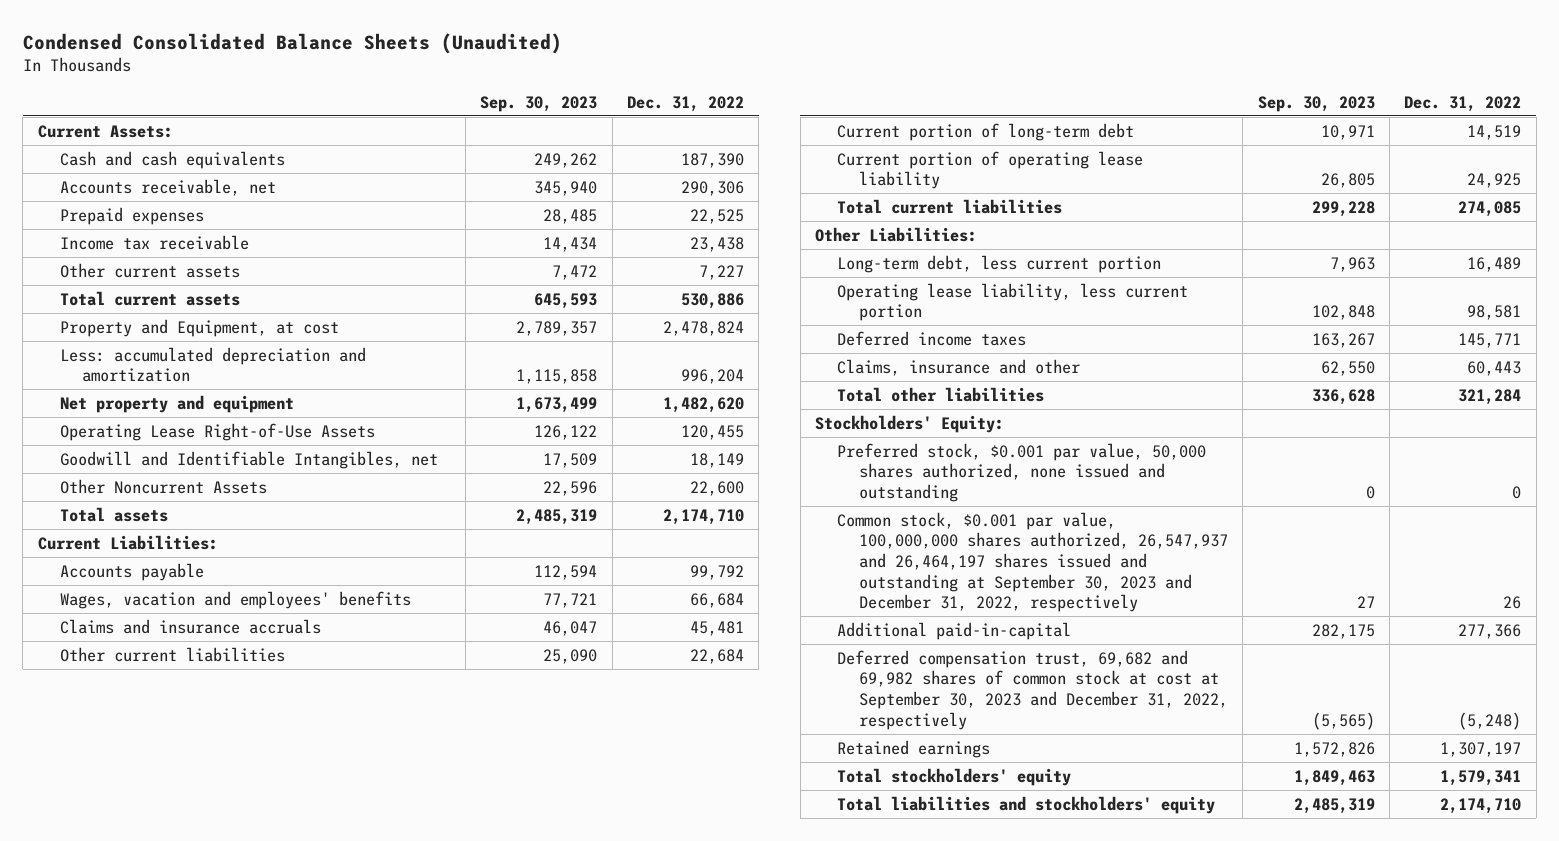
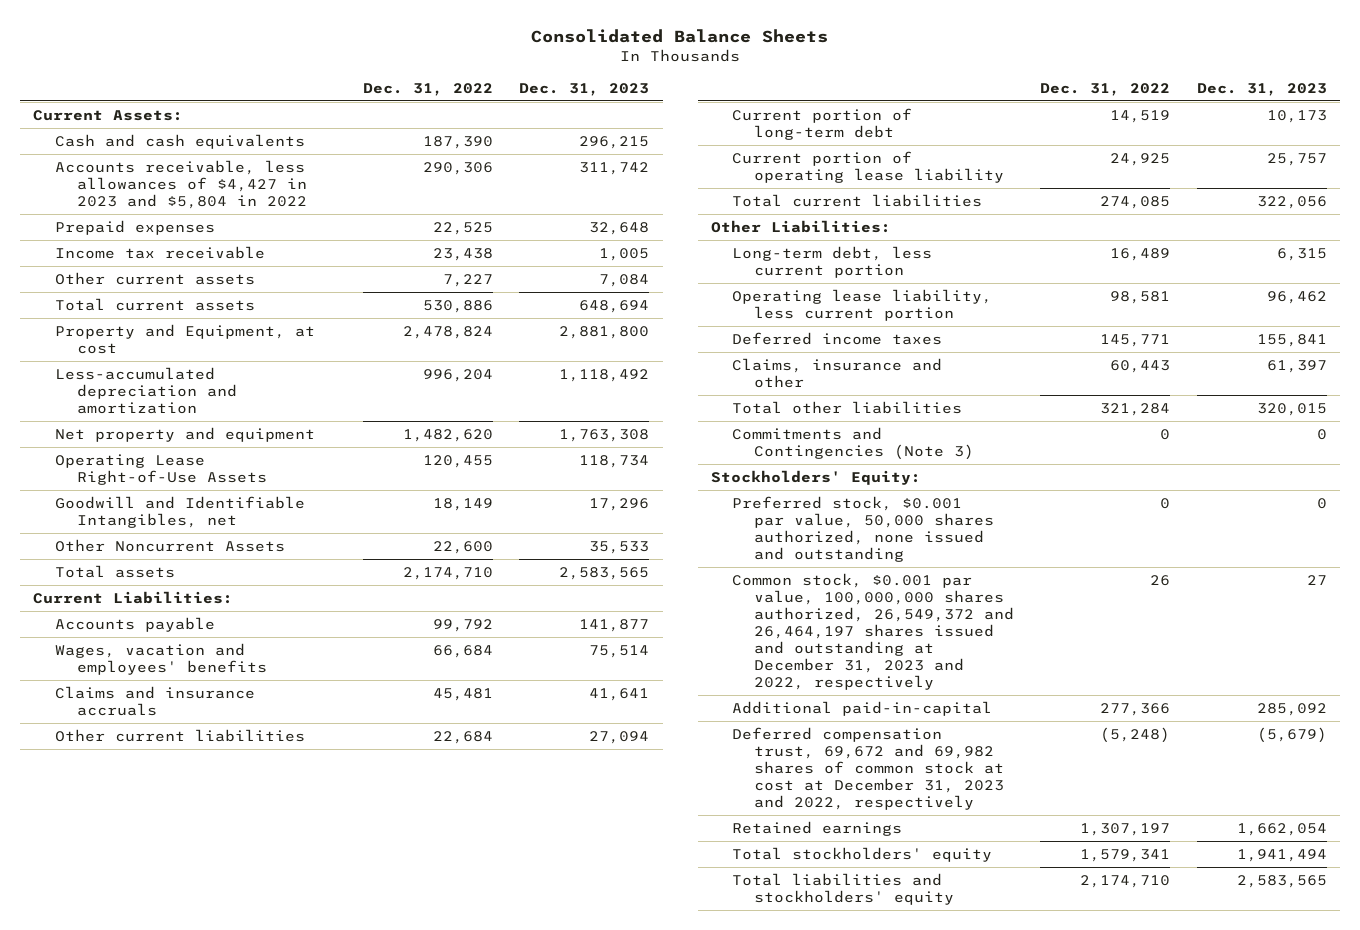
- Condensed Consolidated Balance Sheets (Unaudited)
+ Consolidated Balance Sheets
- | Sep. 30, 2023 | Dec. 31, 2022
+ | Dec. 31, 2022 | Dec. 31, 2023
- Accounts receivable, net | 345,940 | 290,306
+ Accounts receivable, less allowances of $4,427 in 2023 and $5,804 in 2022 | 290,306 | 311,742
- Less: accumulated depreciation and amortization | 1,115,858 | 996,204
+ Less-accumulated depreciation and amortization | 996,204 | 1,118,492
+ Commitments and Contingencies (Note 3) | 0 | 0
- Common stock, $0.001 par value, 100,000,000 shares authorized, 26,547,937 and 26,464,197 shares issued and outstanding at September 30, 2023 and December 31, 2022, respectively | 27 | 26
+ Common stock, $0.001 par value, 100,000,000 shares authorized, 26,549,372 and 26,464,197 shares issued and outstanding at December 31, 2023 and 2022, respectively | 26 | 27
- Deferred compensation trust, 69,682 and 69,982 shares of common stock at cost at September 30, 2023 and December 31, 2022, respectively | (5,565) | (5,248)
+ Deferred compensation trust, 69,672 and 69,982 shares of common stock at cost at December 31, 2023 and 2022, respectively | (5,248) | (5,679)

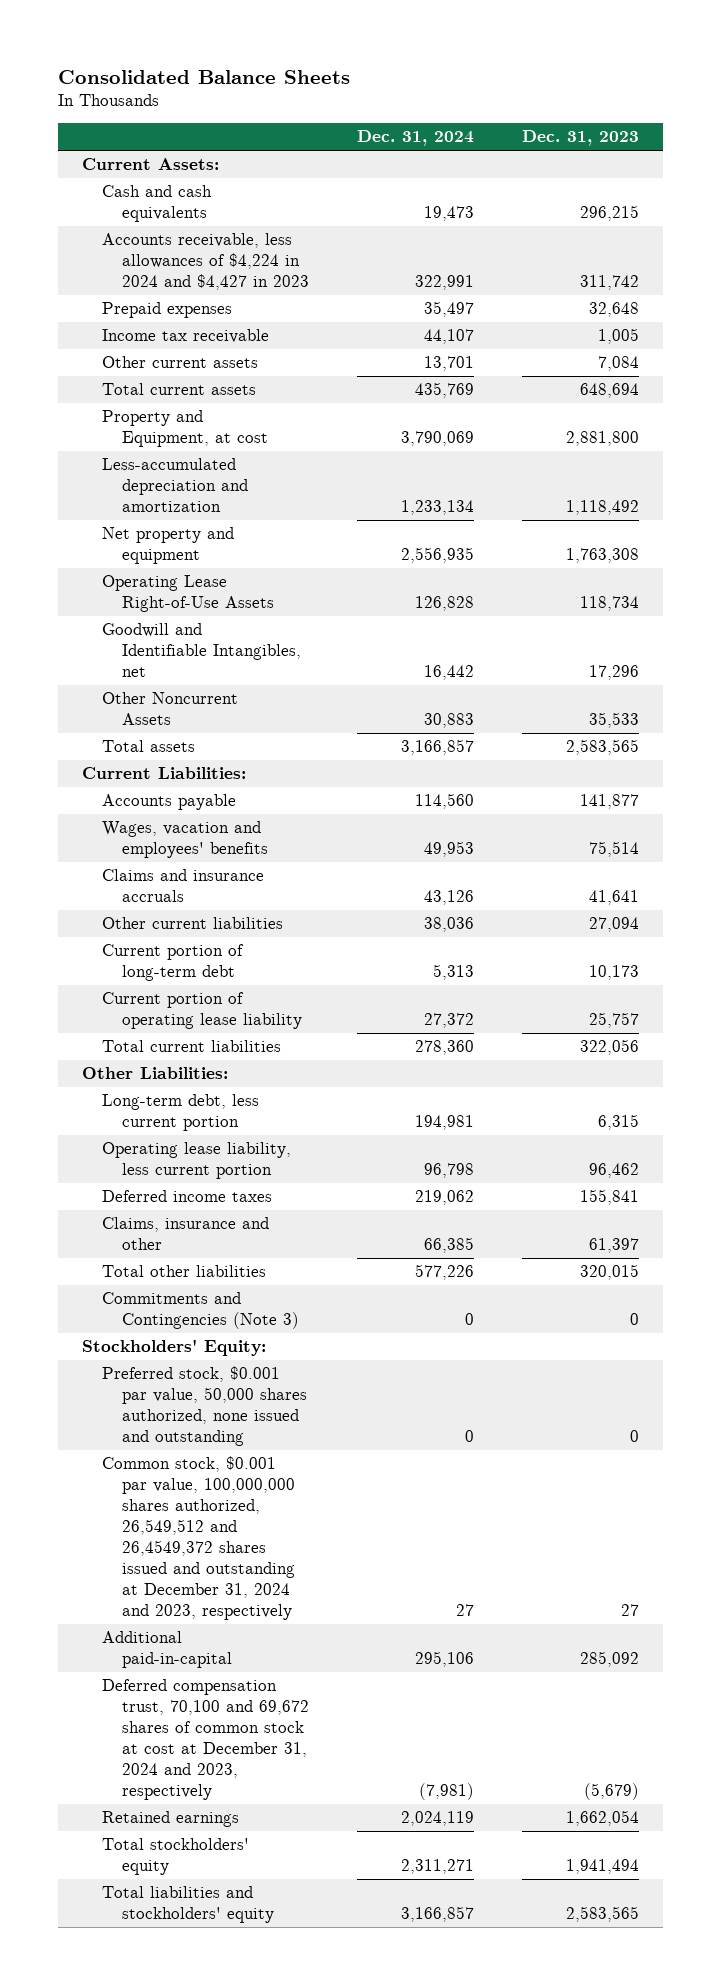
- | Dec. 31, 2022 | Dec. 31, 2023
+ | Dec. 31, 2024 | Dec. 31, 2023
- Accounts receivable, less allowances of $4,427 in 2023 and $5,804 in 2022 | 290,306 | 311,742
+ Accounts receivable, less allowances of $4,224 in 2024 and $4,427 in 2023 | 322,991 | 311,742
- Common stock, $0.001 par value, 100,000,000 shares authorized, 26,549,372 and 26,464,197 shares issued and outstanding at December 31, 2023 and 2022, respectively | 26 | 27
+ Common stock, $0.001 par value, 100,000,000 shares authorized, 26,549,512 and 26,4549,372 shares issued and outstanding at December 31, 2024 and 2023, respectively | 27 | 27
- Deferred compensation trust, 69,672 and 69,982 shares of common stock at cost at December 31, 2023 and 2022, respectively | (5,248) | (5,679)
+ Deferred compensation trust, 70,100 and 69,672 shares of common stock at cost at December 31, 2024 and 2023, respectively | (7,981) | (5,679)

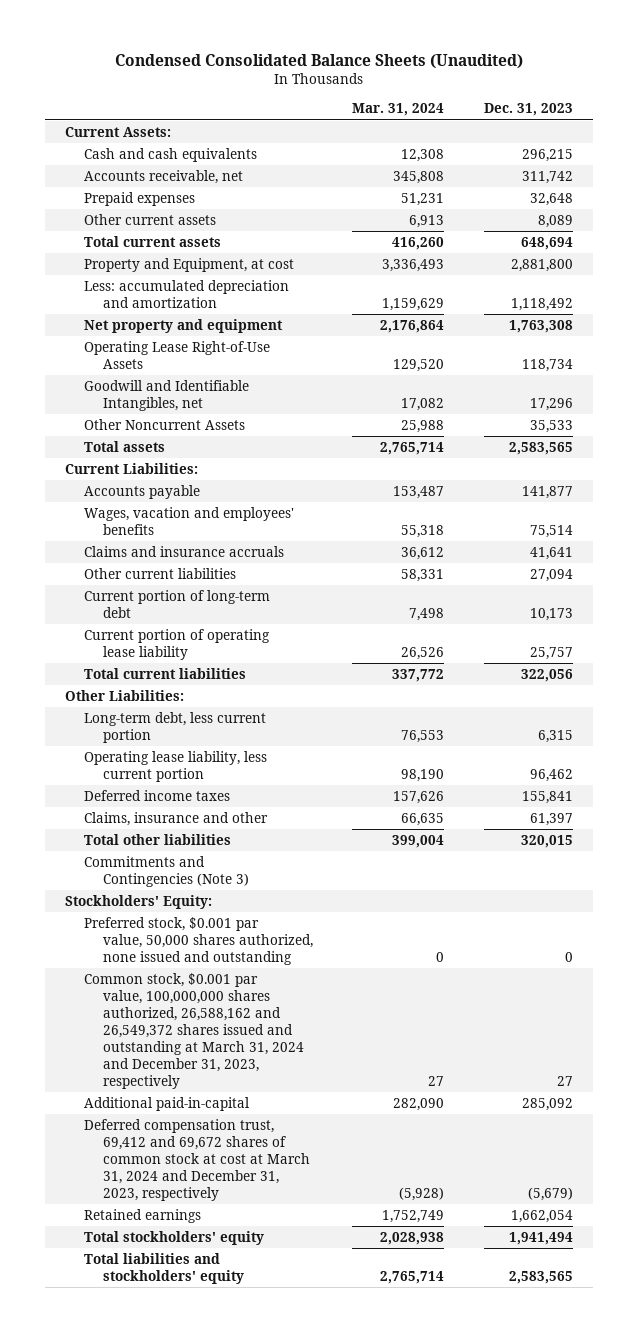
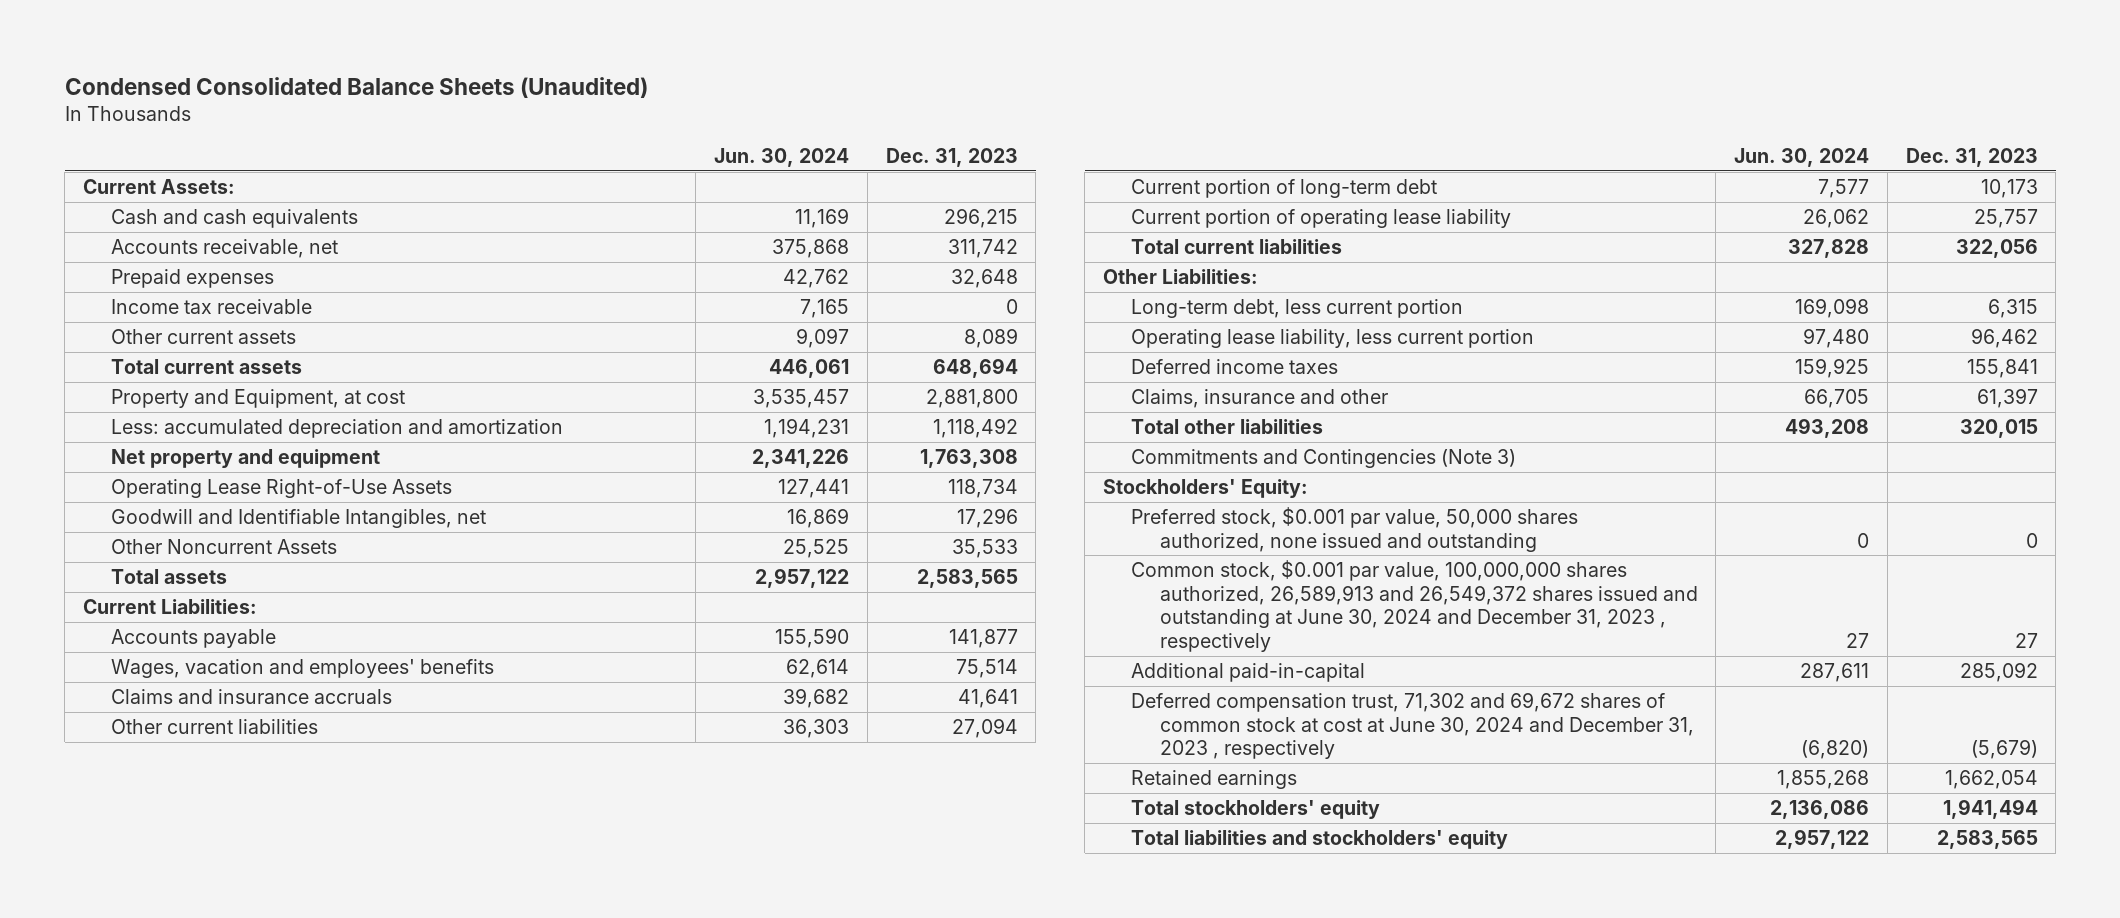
- | Mar. 31, 2024 | Dec. 31, 2023
+ | Jun. 30, 2024 | Dec. 31, 2023
+ Income tax receivable | 7,165 | 0
- Common stock, $0.001 par value, 100,000,000 shares authorized, 26,588,162 and 26,549,372 shares issued and outstanding at March 31, 2024 and December 31, 2023, respectively | 27 | 27
+ Common stock, $0.001 par value, 100,000,000 shares authorized, 26,589,913 and 26,549,372 shares issued and outstanding at June 30, 2024 and December 31, 2023 , respectively | 27 | 27
- Deferred compensation trust, 69,412 and 69,672 shares of common stock at cost at March 31, 2024 and December 31, 2023, respectively | (5,928) | (5,679)
+ Deferred compensation trust, 71,302 and 69,672 shares of common stock at cost at June 30, 2024 and December 31, 2023 , respectively | (6,820) | (5,679)

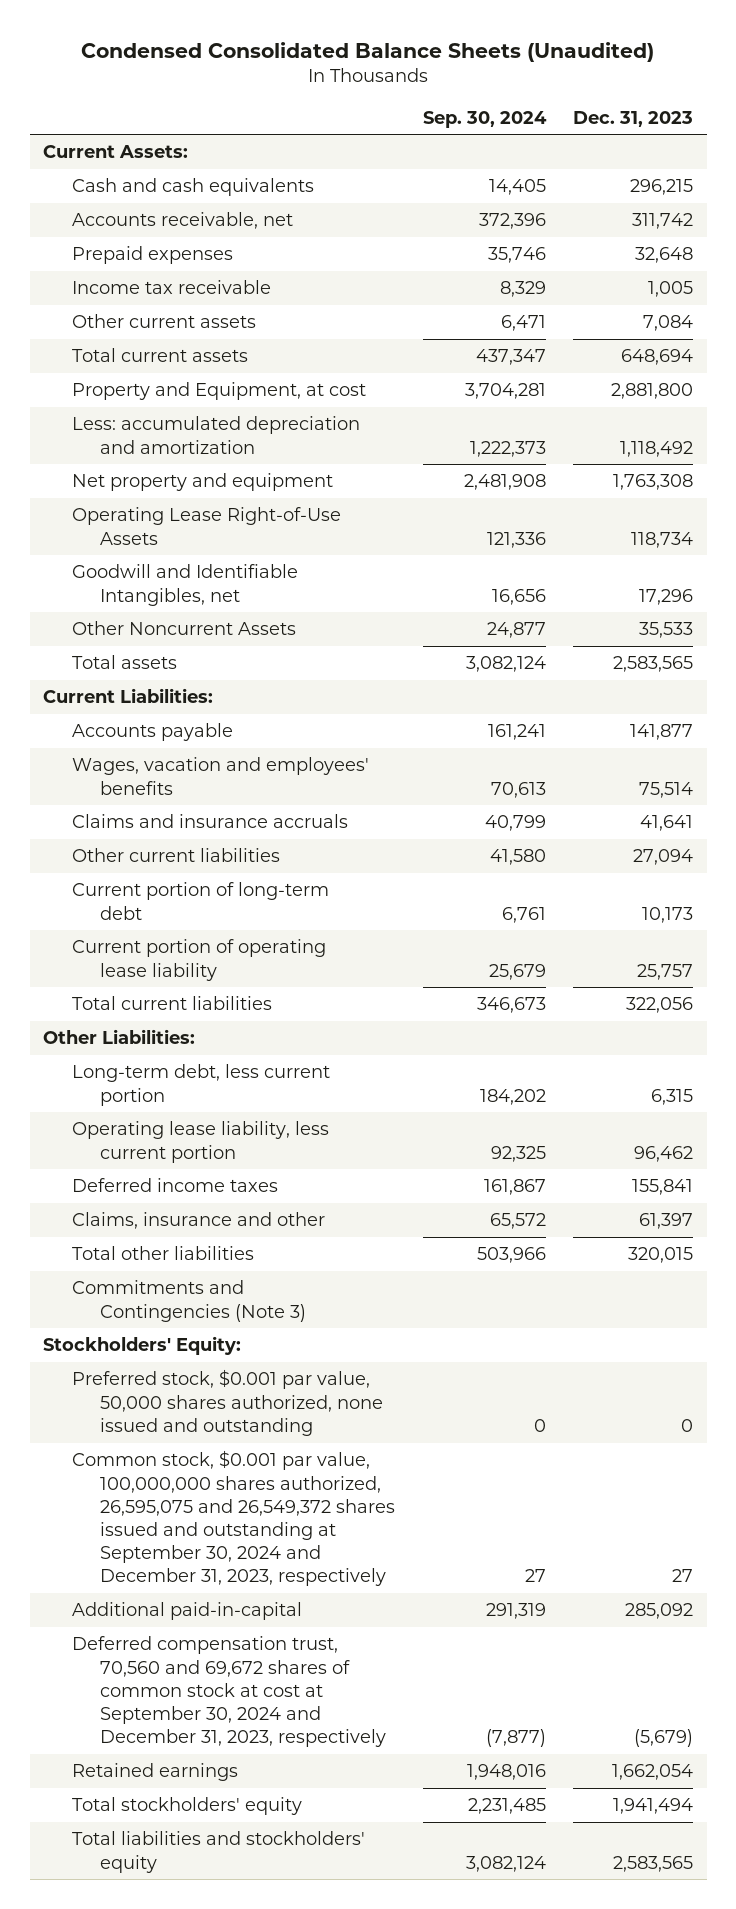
- | Jun. 30, 2024 | Dec. 31, 2023
+ | Sep. 30, 2024 | Dec. 31, 2023
- Income tax receivable | 7,165 | 0
- Other current assets | 9,097 | 8,089
+ Income tax receivable | 8,329 | 1,005
+ Other current assets | 6,471 | 7,084
- Common stock, $0.001 par value, 100,000,000 shares authorized, 26,589,913 and 26,549,372 shares issued and outstanding at June 30, 2024 and December 31, 2023 , respectively | 27 | 27
+ Common stock, $0.001 par value, 100,000,000 shares authorized, 26,595,075 and 26,549,372 shares issued and outstanding at September 30, 2024 and December 31, 2023, respectively | 27 | 27
- Deferred compensation trust, 71,302 and 69,672 shares of common stock at cost at June 30, 2024 and December 31, 2023 , respectively | (6,820) | (5,679)
+ Deferred compensation trust, 70,560 and 69,672 shares of common stock at cost at September 30, 2024 and December 31, 2023, respectively | (7,877) | (5,679)

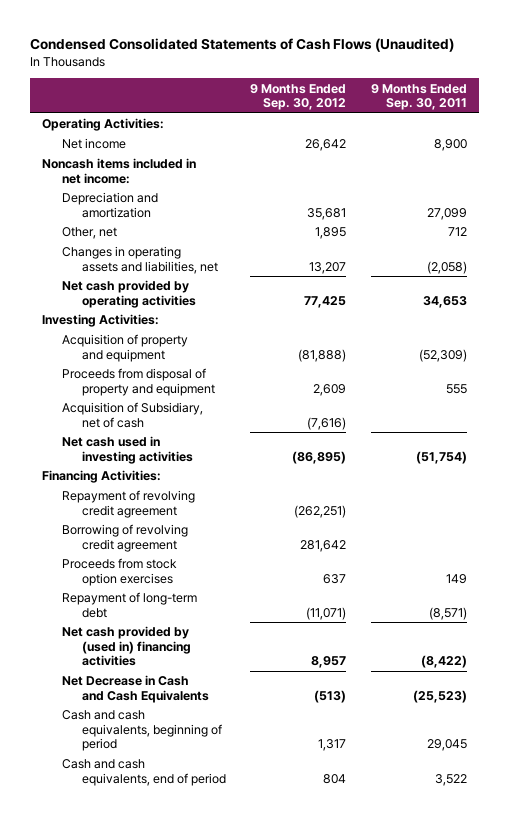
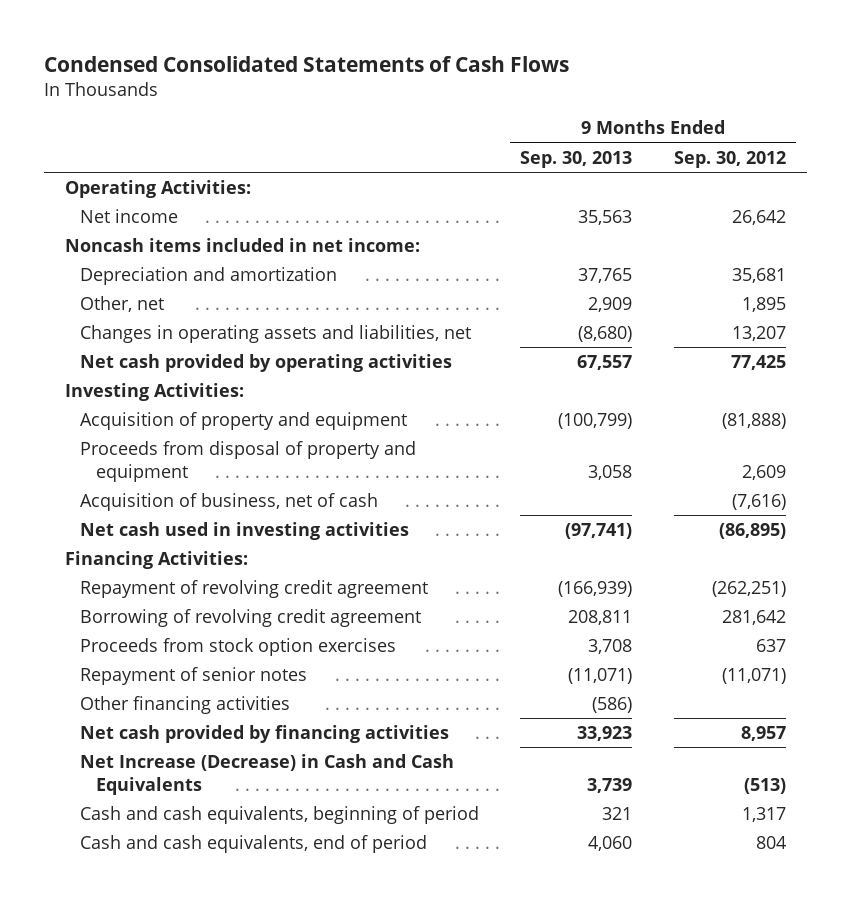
- Condensed Consolidated Statements of Cash Flows (Unaudited)
+ Condensed Consolidated Statements of Cash Flows
- | 9 Months Ended Sep. 30, 2012 | 9 Months Ended Sep. 30, 2011
+ | 9 Months Ended Sep. 30, 2013 | 9 Months Ended Sep. 30, 2012
- Acquisition of Subsidiary, net of cash | (7,616) |
+ Acquisition of business, net of cash | | (7,616)
- Repayment of long-term debt | (11,071) | (8,571)
- Net cash provided by (used in) financing activities | 8,957 | (8,422)
- Net Decrease in Cash and Cash Equivalents | (513) | (25,523)
+ Repayment of senior notes | (11,071) | (11,071)
+ Other financing activities | (586) |
+ Net cash provided by financing activities | 33,923 | 8,957
+ Net Increase (Decrease) in Cash and Cash Equivalents | 3,739 | (513)

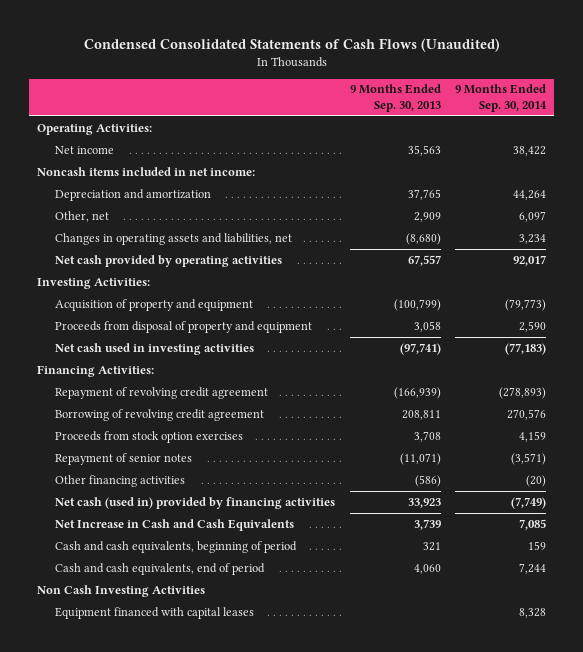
- Condensed Consolidated Statements of Cash Flows
+ Condensed Consolidated Statements of Cash Flows (Unaudited)
- | 9 Months Ended Sep. 30, 2013 | 9 Months Ended Sep. 30, 2012
+ | 9 Months Ended Sep. 30, 2013 | 9 Months Ended Sep. 30, 2014
- Acquisition of business, net of cash | | (7,616)
- Net cash provided by financing activities | 33,923 | 8,957
- Net Increase (Decrease) in Cash and Cash Equivalents | 3,739 | (513)
+ Net cash (used in) provided by financing activities | 33,923 | (7,749)
+ Net Increase in Cash and Cash Equivalents | 3,739 | 7,085
+ Non Cash Investing Activities
+ Equipment financed with capital leases | | 8,328

